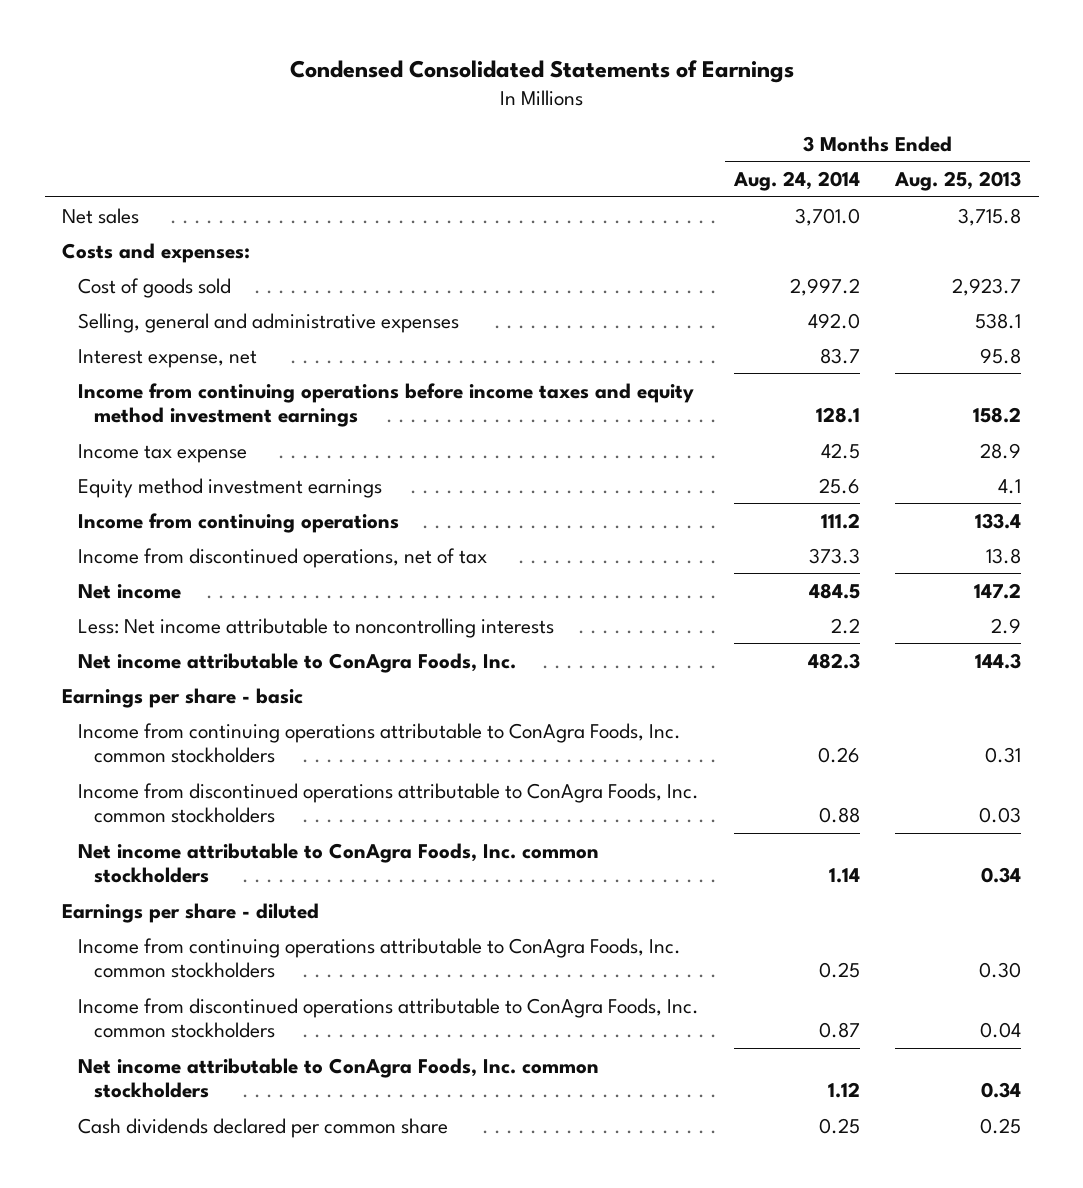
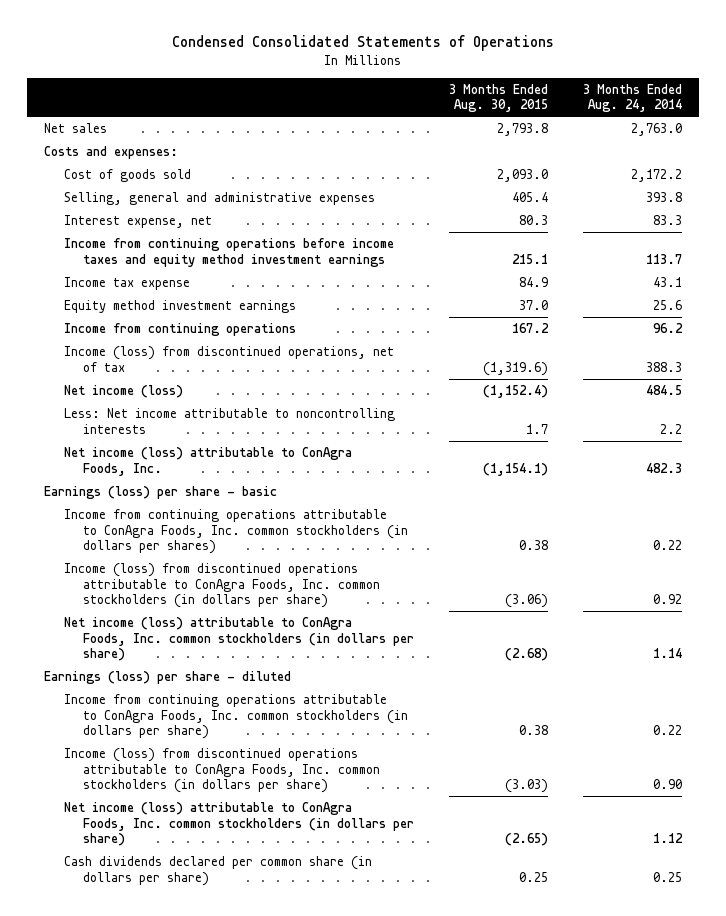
- Condensed Consolidated Statements of Earnings
+ Condensed Consolidated Statements of Operations
- | 3 Months Ended Aug. 24, 2014 | 3 Months Ended Aug. 25, 2013
+ | 3 Months Ended Aug. 30, 2015 | 3 Months Ended Aug. 24, 2014
- Net sales | 3,701.0 | 3,715.8
+ Net sales | 2,793.8 | 2,763.0
- Cost of goods sold | 2,997.2 | 2,923.7
- Selling, general and administrative expenses | 492.0 | 538.1
- Interest expense, net | 83.7 | 95.8
- Income from continuing operations before income taxes and equity method investment earnings | 128.1 | 158.2
- Income tax expense | 42.5 | 28.9
+ Cost of goods sold | 2,093.0 | 2,172.2
+ Selling, general and administrative expenses | 405.4 | 393.8
+ Interest expense, net | 80.3 | 83.3
+ Income from continuing operations before income taxes and equity method investment earnings | 215.1 | 113.7
+ Income tax expense | 84.9 | 43.1
- Income from continuing operations | 111.2 | 133.4
- Income from discontinued operations, net of tax | 373.3 | 13.8
- Net income | 484.5 | 147.2
+ Income from continuing operations | 167.2 | 96.2
+ Income (loss) from discontinued operations, net of tax | (1,319.6) | 388.3
+ Net income (loss) | (1,152.4) | 484.5
- Net income attributable to ConAgra Foods, Inc. | 482.3 | 144.3
- Earnings per share - basic
- Income from continuing operations attributable to ConAgra Foods, Inc. common stockholders | 0.26 | 0.31
- Income from discontinued operations attributable to ConAgra Foods, Inc. common stockholders | 0.88 | 0.03
- Net income attributable to ConAgra Foods, Inc. common stockholders | 1.14 | 0.34
- Earnings per share - diluted
- Income from continuing operations attributable to ConAgra Foods, Inc. common stockholders | 0.25 | 0.30
- Income from discontinued operations attributable to ConAgra Foods, Inc. common stockholders | 0.87 | 0.04
- Net income attributable to ConAgra Foods, Inc. common stockholders | 1.12 | 0.34
- Cash dividends declared per common share | 0.25 | 0.25
+ Net income (loss) attributable to ConAgra Foods, Inc. | (1,154.1) | 482.3
+ Earnings (loss) per share - basic
+ Income from continuing operations attributable to ConAgra Foods, Inc. common stockholders (in dollars per shares) | 0.38 | 0.22
+ Income (loss) from discontinued operations attributable to ConAgra Foods, Inc. common stockholders (in dollars per share) | (3.06) | 0.92
+ Net income (loss) attributable to ConAgra Foods, Inc. common stockholders (in dollars per share) | (2.68) | 1.14
+ Earnings (loss) per share - diluted
+ Income from continuing operations attributable to ConAgra Foods, Inc. common stockholders (in dollars per share) | 0.38 | 0.22
+ Income (loss) from discontinued operations attributable to ConAgra Foods, Inc. common stockholders (in dollars per share) | (3.03) | 0.90
+ Net income (loss) attributable to ConAgra Foods, Inc. common stockholders (in dollars per share) | (2.65) | 1.12
+ Cash dividends declared per common share (in dollars per share) | 0.25 | 0.25

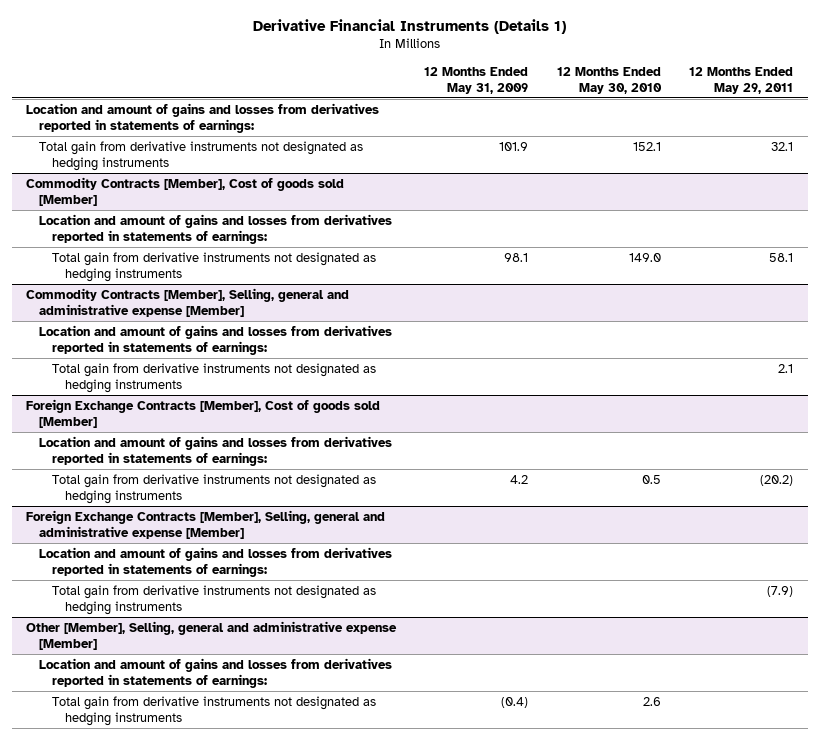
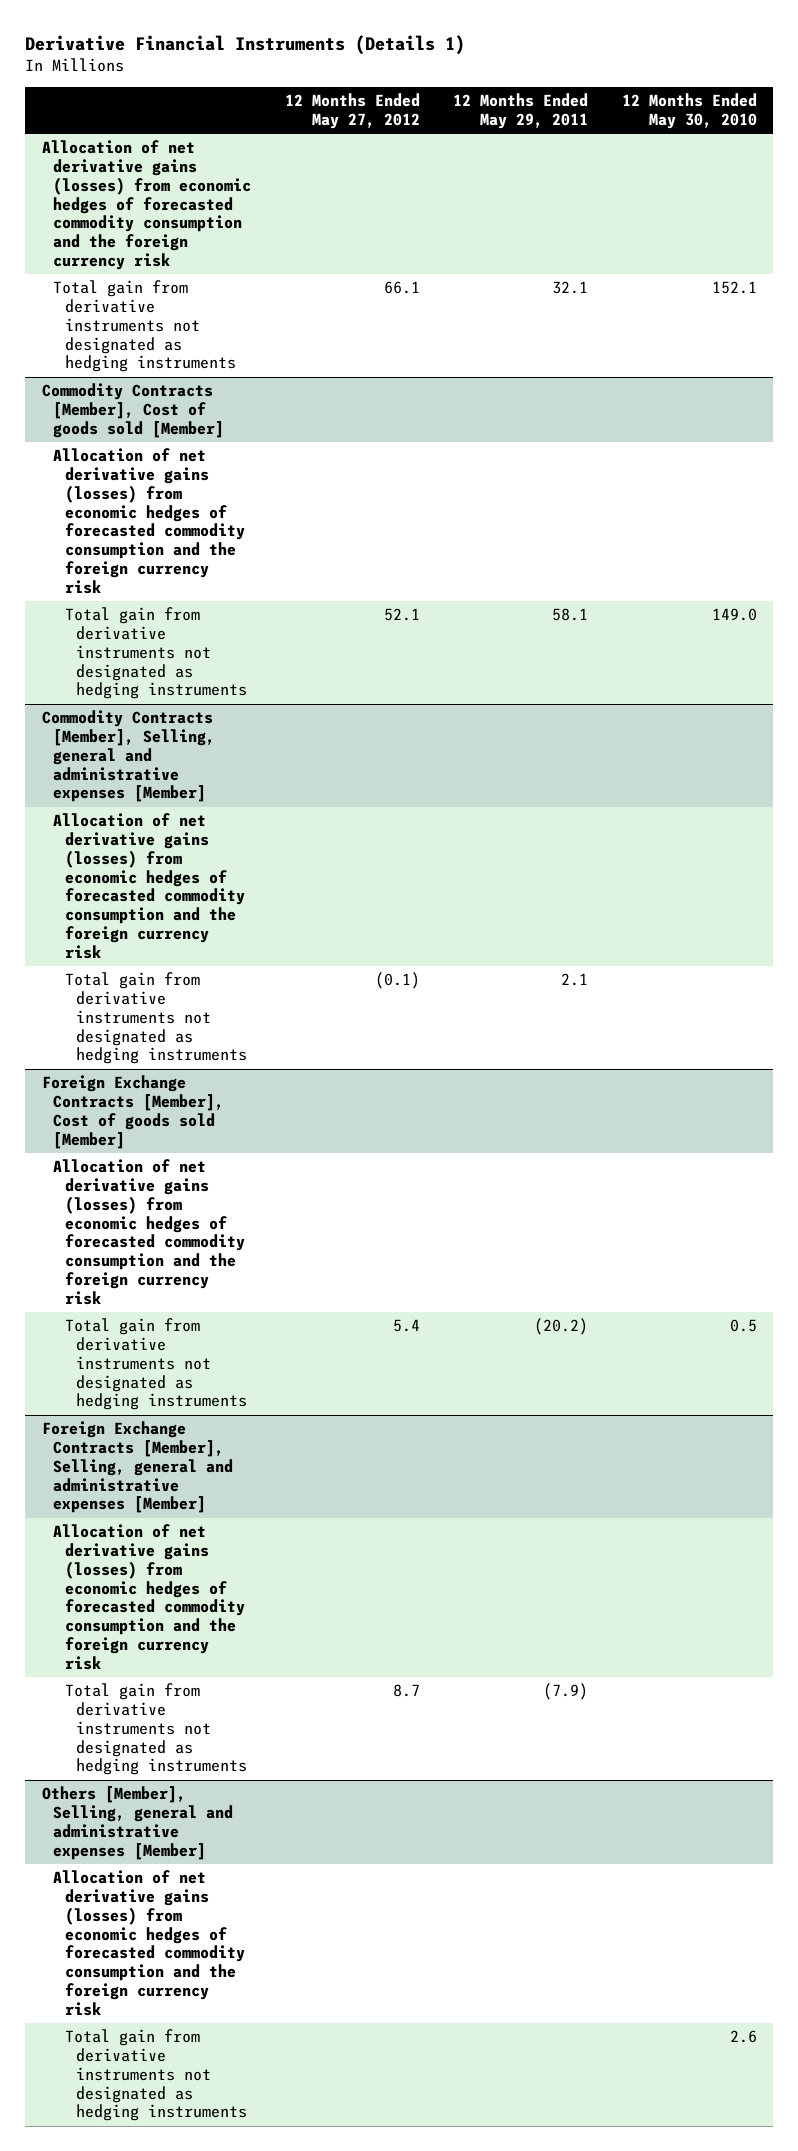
- | 12 Months Ended May 31, 2009 | 12 Months Ended May 30, 2010 | 12 Months Ended May 29, 2011
+ | 12 Months Ended May 27, 2012 | 12 Months Ended May 29, 2011 | 12 Months Ended May 30, 2010
- Location and amount of gains and losses from derivatives reported in statements of earnings:
+ Allocation of net derivative gains (losses) from economic hedges of forecasted commodity consumption and the foreign currency risk
@ Commodity Contracts [Member], Cost of goods sold [Member]
- Location and amount of gains and losses from derivatives reported in statements of earnings:
+ Allocation of net derivative gains (losses) from economic hedges of forecasted commodity consumption and the foreign currency risk
- Commodity Contracts [Member], Selling, general and administrative expense [Member]
- Location and amount of gains and losses from derivatives reported in statements of earnings:
+ Commodity Contracts [Member], Selling, general and administrative expenses [Member]
+ Allocation of net derivative gains (losses) from economic hedges of forecasted commodity consumption and the foreign currency risk
@ Foreign Exchange Contracts [Member], Cost of goods sold [Member]
- Location and amount of gains and losses from derivatives reported in statements of earnings:
+ Allocation of net derivative gains (losses) from economic hedges of forecasted commodity consumption and the foreign currency risk
- Foreign Exchange Contracts [Member], Selling, general and administrative expense [Member]
- Location and amount of gains and losses from derivatives reported in statements of earnings:
+ Foreign Exchange Contracts [Member], Selling, general and administrative expenses [Member]
+ Allocation of net derivative gains (losses) from economic hedges of forecasted commodity consumption and the foreign currency risk
- Other [Member], Selling, general and administrative expense [Member]
- Location and amount of gains and losses from derivatives reported in statements of earnings:
+ Others [Member], Selling, general and administrative expenses [Member]
+ Allocation of net derivative gains (losses) from economic hedges of forecasted commodity consumption and the foreign currency risk

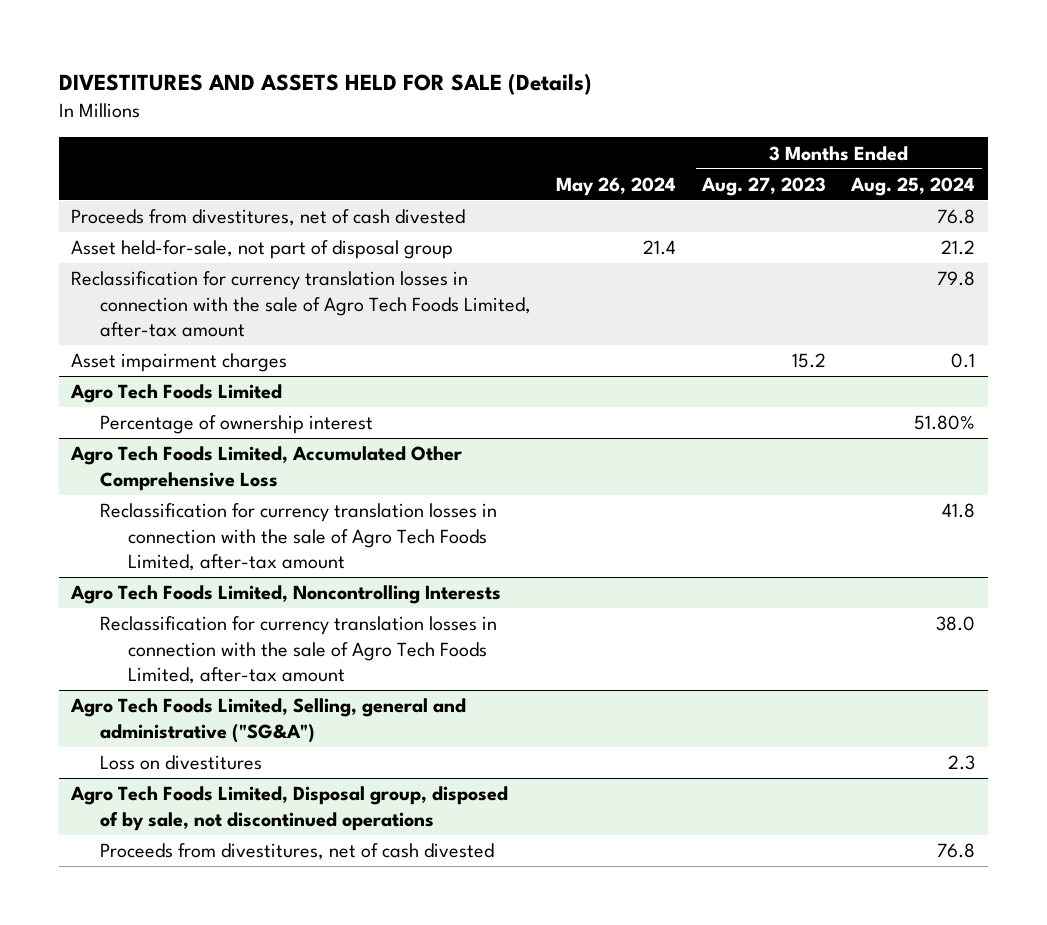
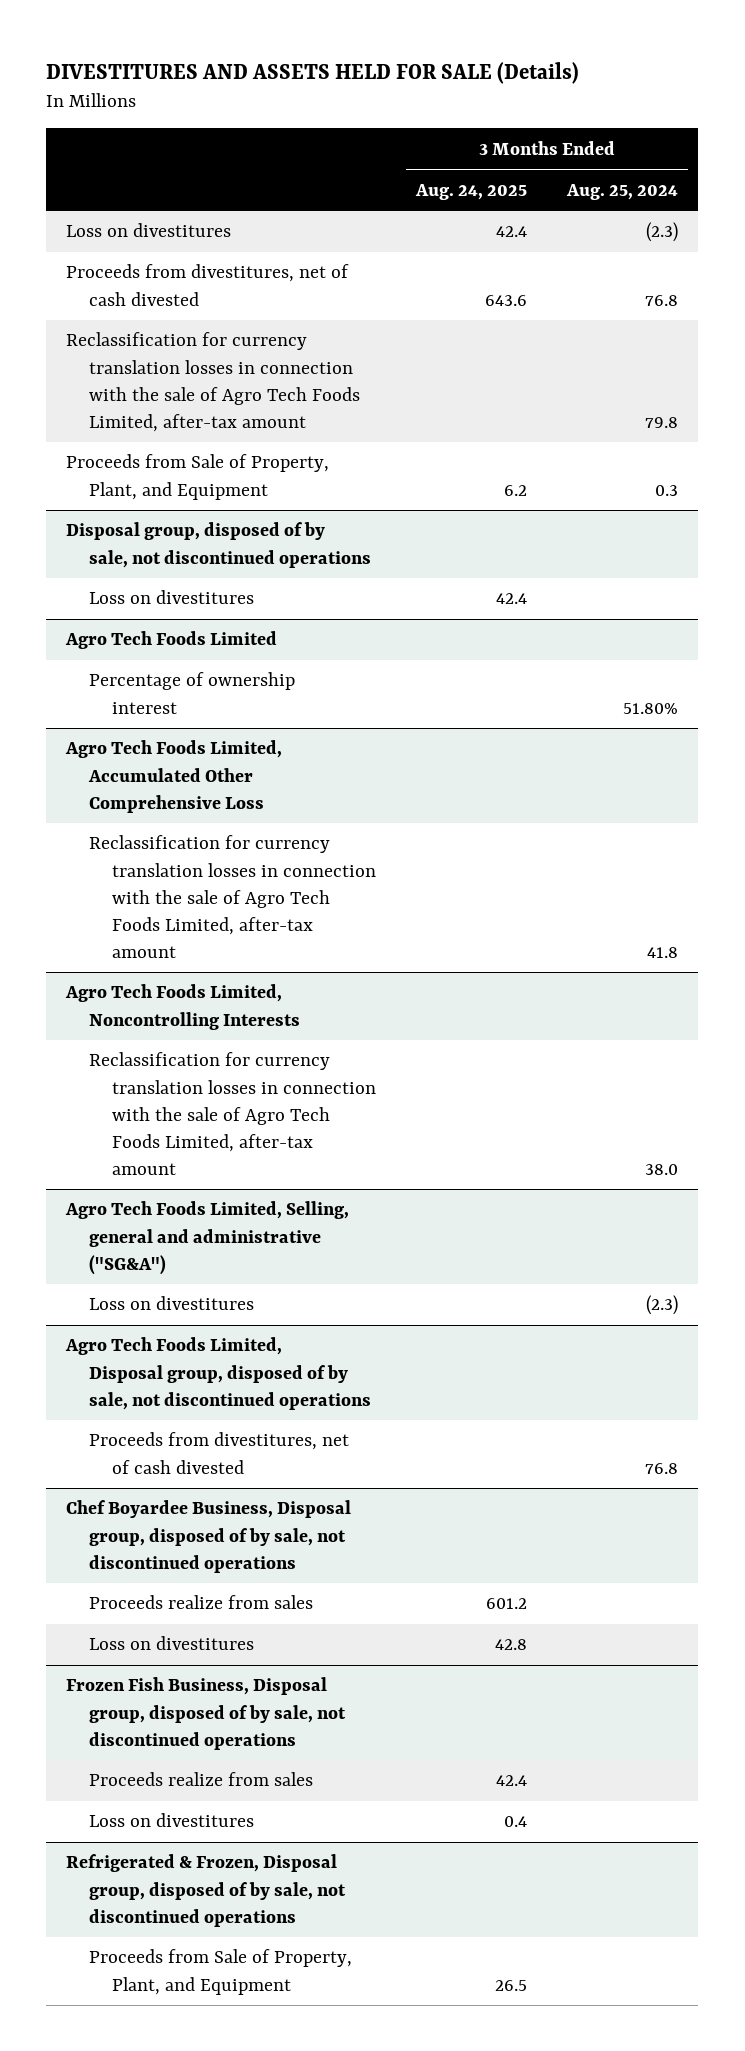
- | May 26, 2024 | 3 Months Ended Aug. 27, 2023 | 3 Months Ended Aug. 25, 2024
+ | 3 Months Ended Aug. 24, 2025 | 3 Months Ended Aug. 25, 2024
+ Loss on divestitures | 42.4 | (2.3)
- Asset held-for-sale, not part of disposal group | 21.4 | | 21.2
- Asset impairment charges | | 15.2 | 0.1
+ Proceeds from Sale of Property, Plant, and Equipment | 6.2 | 0.3
+ Disposal group, disposed of by sale, not discontinued operations
+ Loss on divestitures | 42.4 |
@ Agro Tech Foods Limited, Selling, general and administrative ("SG&A")
- Loss on divestitures | | | 2.3
+ Loss on divestitures | | (2.3)
+ Chef Boyardee Business, Disposal group, disposed of by sale, not discontinued operations
+ Proceeds realize from sales | 601.2 |
+ Loss on divestitures | 42.8 |
+ Frozen Fish Business, Disposal group, disposed of by sale, not discontinued operations
+ Proceeds realize from sales | 42.4 |
+ Loss on divestitures | 0.4 |
+ Refrigerated & Frozen, Disposal group, disposed of by sale, not discontinued operations
+ Proceeds from Sale of Property, Plant, and Equipment | 26.5 |

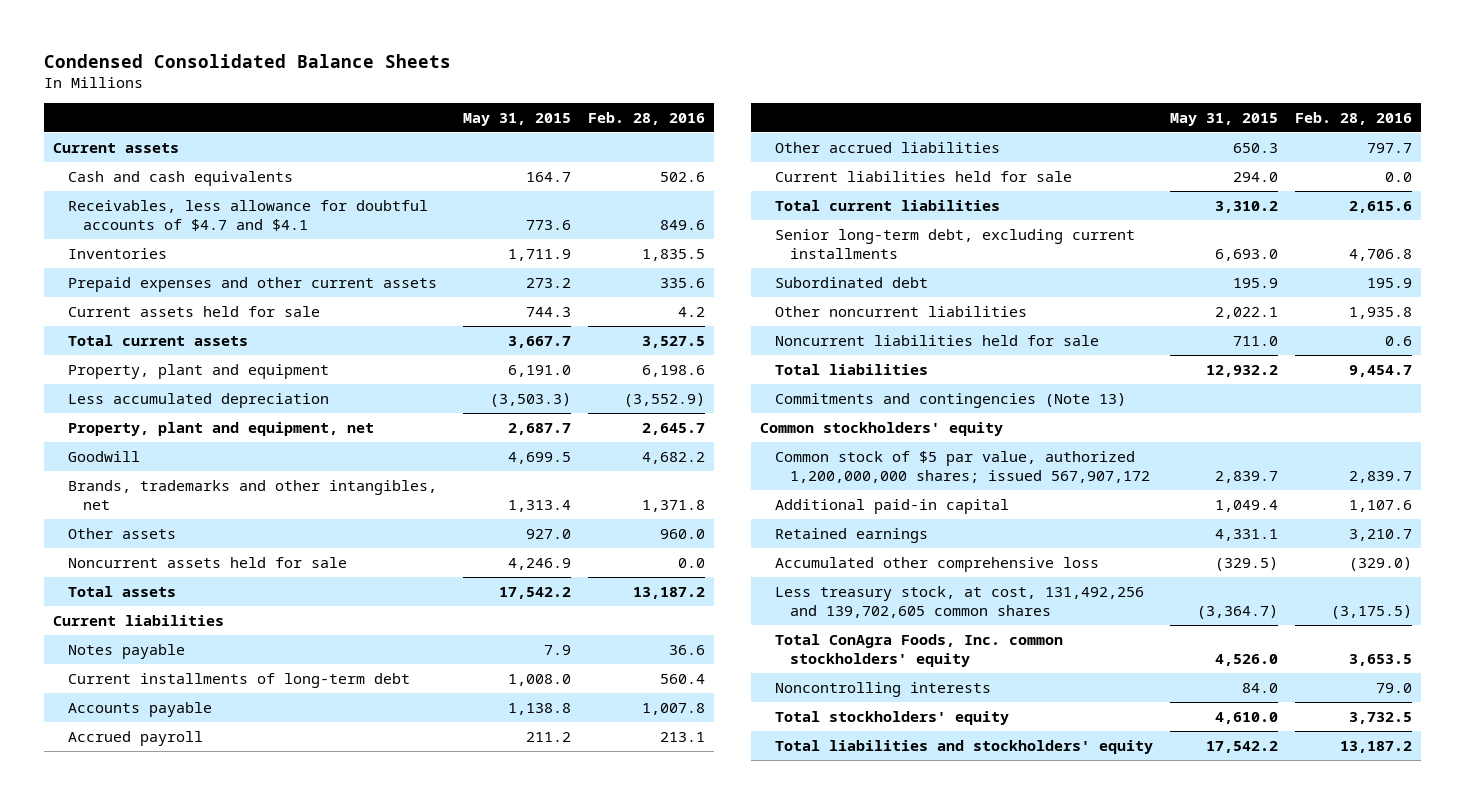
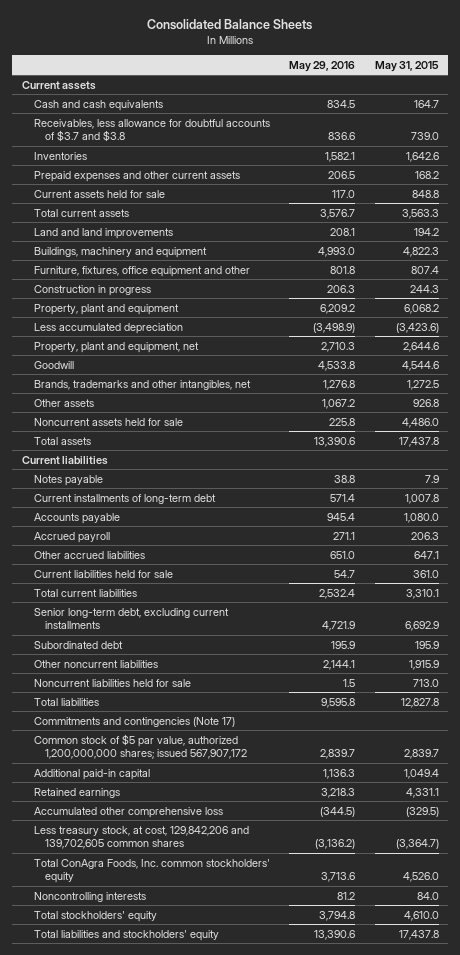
- Condensed Consolidated Balance Sheets
+ Consolidated Balance Sheets
- | May 31, 2015 | Feb. 28, 2016
+ | May 29, 2016 | May 31, 2015
- Receivables, less allowance for doubtful accounts of $4.7 and $4.1 | 773.6 | 849.6
- Inventories | 1,711.9 | 1,835.5
- Prepaid expenses and other current assets | 273.2 | 335.6
- Current assets held for sale | 744.3 | 4.2
- Total current assets | 3,667.7 | 3,527.5
- Property, plant and equipment | 6,191.0 | 6,198.6
- Less accumulated depreciation | (3,503.3) | (3,552.9)
- Property, plant and equipment, net | 2,687.7 | 2,645.7
- Goodwill | 4,699.5 | 4,682.2
- Brands, trademarks and other intangibles, net | 1,313.4 | 1,371.8
- Other assets | 927.0 | 960.0
- Noncurrent assets held for sale | 4,246.9 | 0.0
- Total assets | 17,542.2 | 13,187.2
+ Receivables, less allowance for doubtful accounts of $3.7 and $3.8 | 836.6 | 739.0
+ Inventories | 1,582.1 | 1,642.6
+ Prepaid expenses and other current assets | 206.5 | 168.2
+ Current assets held for sale | 117.0 | 848.8
+ Total current assets | 3,576.7 | 3,563.3
+ Land and land improvements | 208.1 | 194.2
+ Buildings, machinery and equipment | 4,993.0 | 4,822.3
+ Furniture, fixtures, office equipment and other | 801.8 | 807.4
+ Construction in progress | 206.3 | 244.3
+ Property, plant and equipment | 6,209.2 | 6,068.2
+ Less accumulated depreciation | (3,498.9) | (3,423.6)
+ Property, plant and equipment, net | 2,710.3 | 2,644.6
+ Goodwill | 4,533.8 | 4,544.6
+ Brands, trademarks and other intangibles, net | 1,276.8 | 1,272.5
+ Other assets | 1,067.2 | 926.8
+ Noncurrent assets held for sale | 225.8 | 4,486.0
+ Total assets | 13,390.6 | 17,437.8
- Current installments of long-term debt | 1,008.0 | 560.4
- Accounts payable | 1,138.8 | 1,007.8
- Accrued payroll | 211.2 | 213.1
- Other accrued liabilities | 650.3 | 797.7
- Current liabilities held for sale | 294.0 | 0.0
- Total current liabilities | 3,310.2 | 2,615.6
- Senior long-term debt, excluding current installments | 6,693.0 | 4,706.8
+ Current installments of long-term debt | 571.4 | 1,007.8
+ Accounts payable | 945.4 | 1,080.0
+ Accrued payroll | 271.1 | 206.3
+ Other accrued liabilities | 651.0 | 647.1
+ Current liabilities held for sale | 54.7 | 361.0
+ Total current liabilities | 2,532.4 | 3,310.1
+ Senior long-term debt, excluding current installments | 4,721.9 | 6,692.9
- Other noncurrent liabilities | 2,022.1 | 1,935.8
- Noncurrent liabilities held for sale | 711.0 | 0.6
- Total liabilities | 12,932.2 | 9,454.7
- Commitments and contingencies (Note 13)
- Common stockholders' equity
+ Other noncurrent liabilities | 2,144.1 | 1,915.9
+ Noncurrent liabilities held for sale | 1.5 | 713.0
+ Total liabilities | 9,595.8 | 12,827.8
+ Commitments and contingencies (Note 17)
- Less treasury stock, at cost, 131,492,256 and 139,702,605 common shares | (3,364.7) | (3,175.5)
+ Less treasury stock, at cost, 129,842,206 and 139,702,605 common shares | (3,136.2) | (3,364.7)
- Total liabilities and stockholders' equity | 17,542.2 | 13,187.2
+ Total liabilities and stockholders' equity | 13,390.6 | 17,437.8

